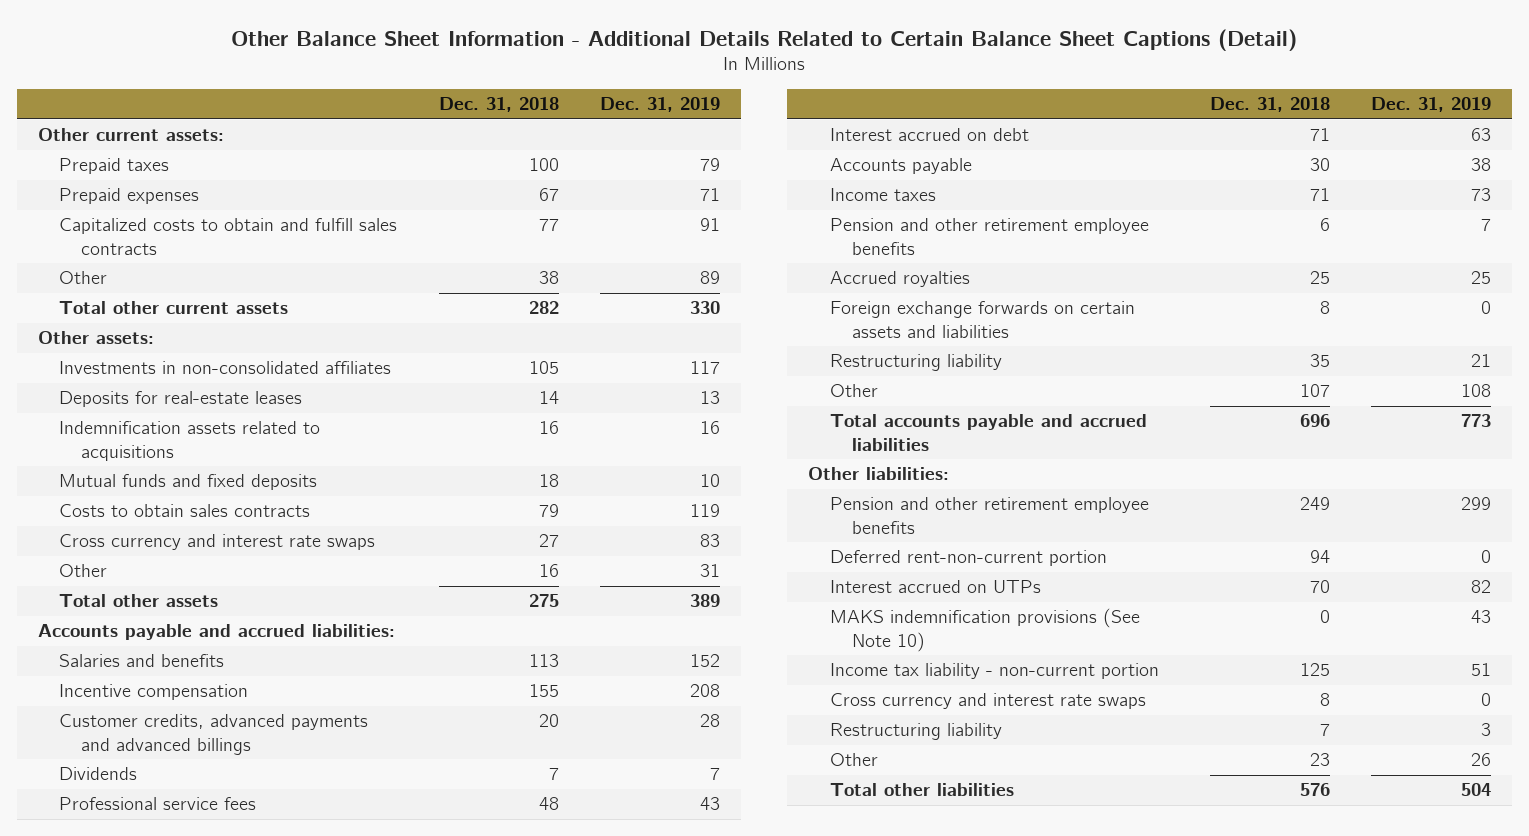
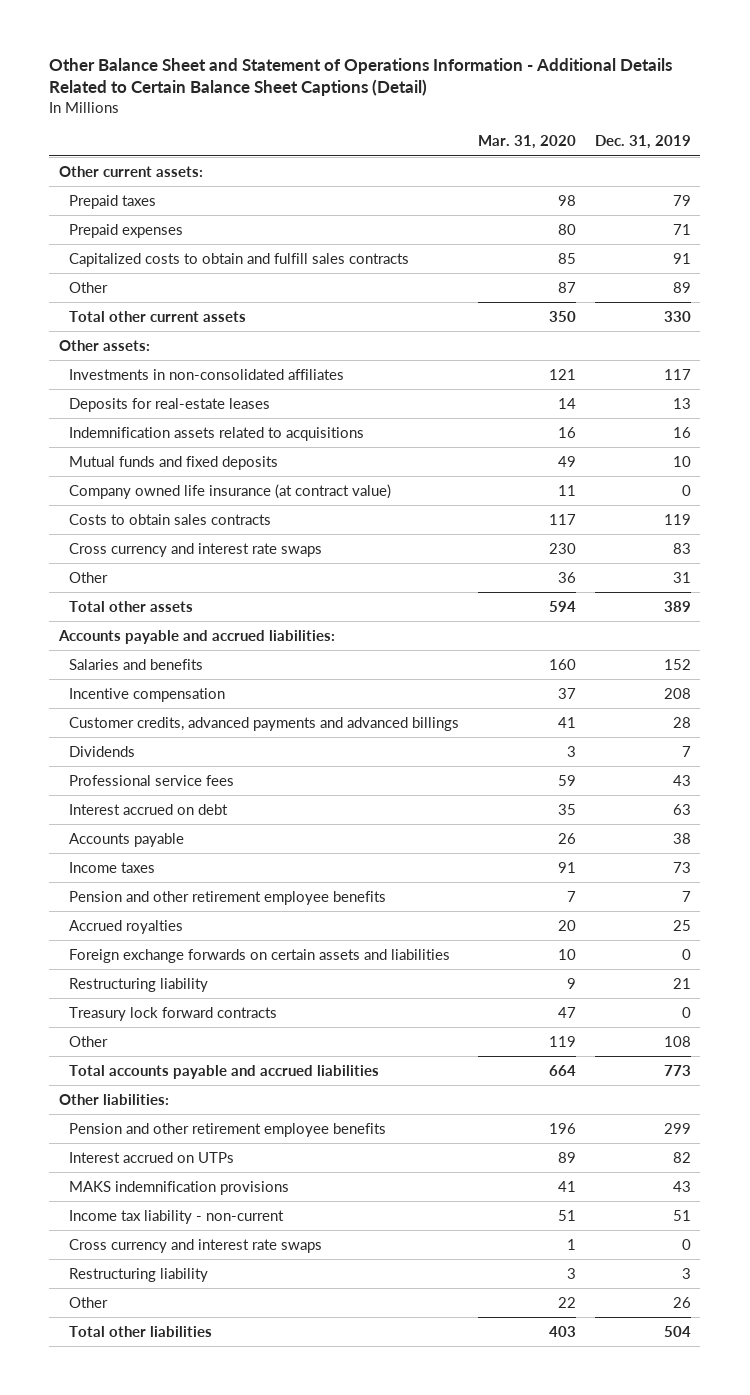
- Other Balance Sheet Information - Additional Details Related to Certain Balance Sheet Captions (Detail)
+ Other Balance Sheet and Statement of Operations Information - Additional Details Related to Certain Balance Sheet Captions (Detail)
- | Dec. 31, 2018 | Dec. 31, 2019
+ | Mar. 31, 2020 | Dec. 31, 2019
+ Company owned life insurance (at contract value) | 11 | 0
+ Treasury lock forward contracts | 47 | 0
- Deferred rent-non-current portion | 94 | 0
- MAKS indemnification provisions (See Note 10) | 0 | 43
- Income tax liability - non-current portion | 125 | 51
+ MAKS indemnification provisions | 41 | 43
+ Income tax liability - non-current | 51 | 51

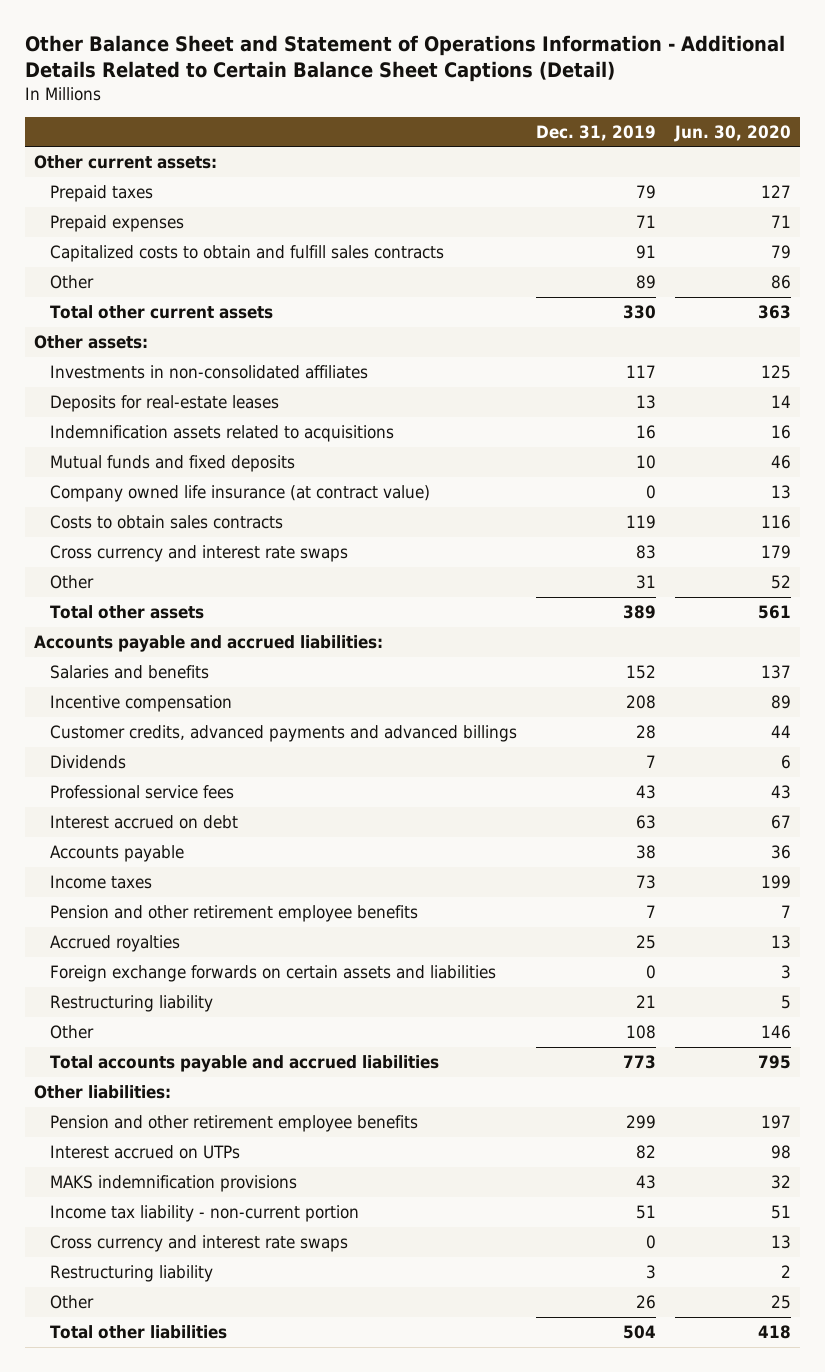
- | Mar. 31, 2020 | Dec. 31, 2019
+ | Dec. 31, 2019 | Jun. 30, 2020
- Treasury lock forward contracts | 47 | 0
- Income tax liability - non-current | 51 | 51
+ Income tax liability - non-current portion | 51 | 51

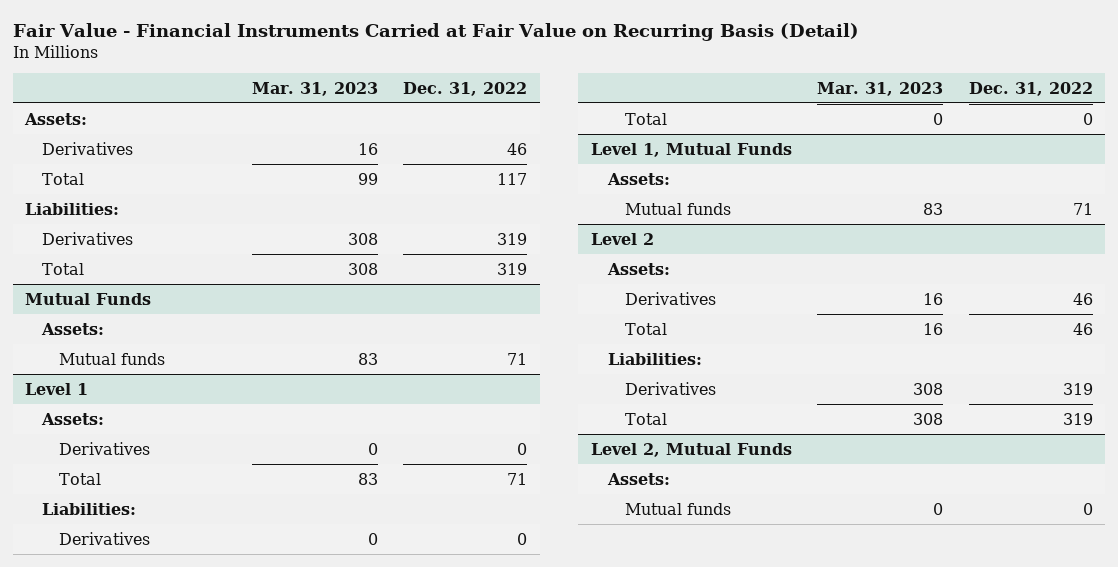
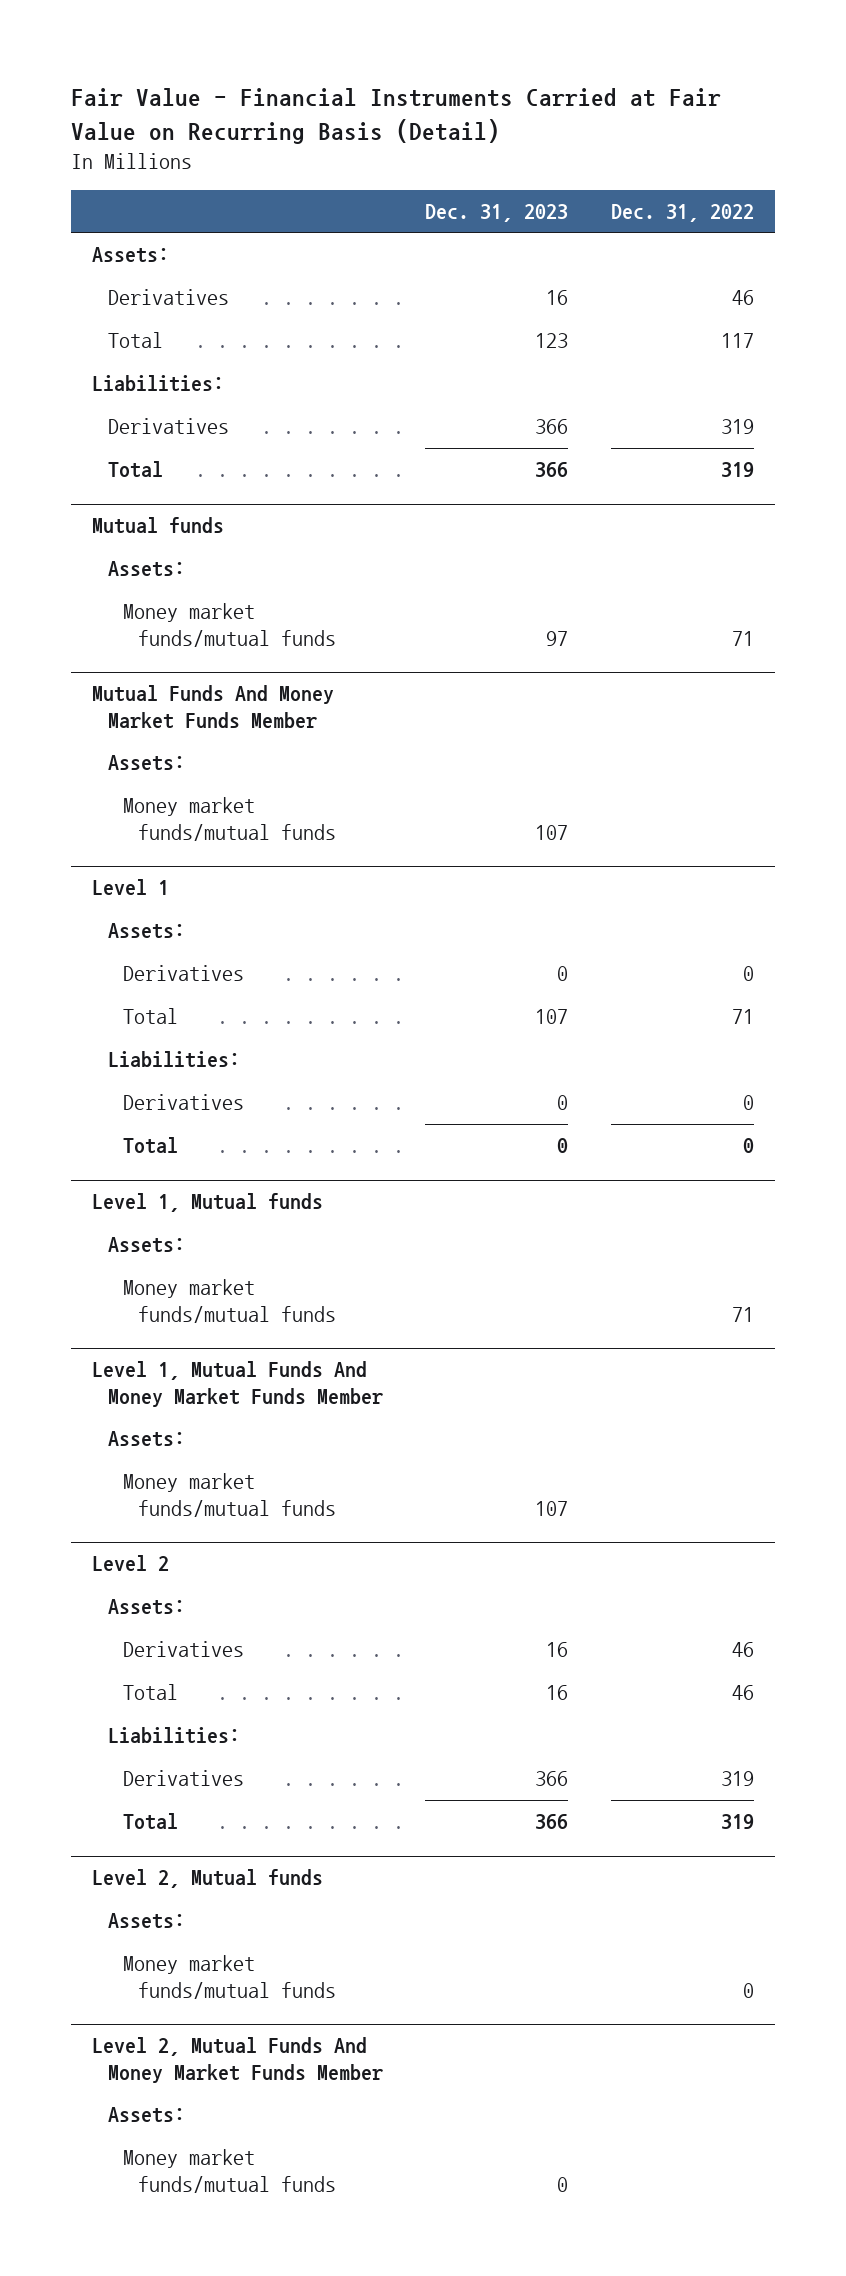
- | Mar. 31, 2023 | Dec. 31, 2022
+ | Dec. 31, 2023 | Dec. 31, 2022
- Mutual Funds
+ Mutual funds
- Mutual funds | 83 | 71
+ Money market funds/mutual funds | 97 | 71
+ Mutual Funds And Money Market Funds Member
+ Assets:
+ Money market funds/mutual funds | 107 |
- Level 1, Mutual Funds
+ Level 1, Mutual funds
- Mutual funds | 83 | 71
+ Money market funds/mutual funds | | 71
+ Level 1, Mutual Funds And Money Market Funds Member
+ Assets:
+ Money market funds/mutual funds | 107 |
- Level 2, Mutual Funds
+ Level 2, Mutual funds
- Mutual funds | 0 | 0
+ Money market funds/mutual funds | | 0
+ Level 2, Mutual Funds And Money Market Funds Member
+ Assets:
+ Money market funds/mutual funds | 0 |

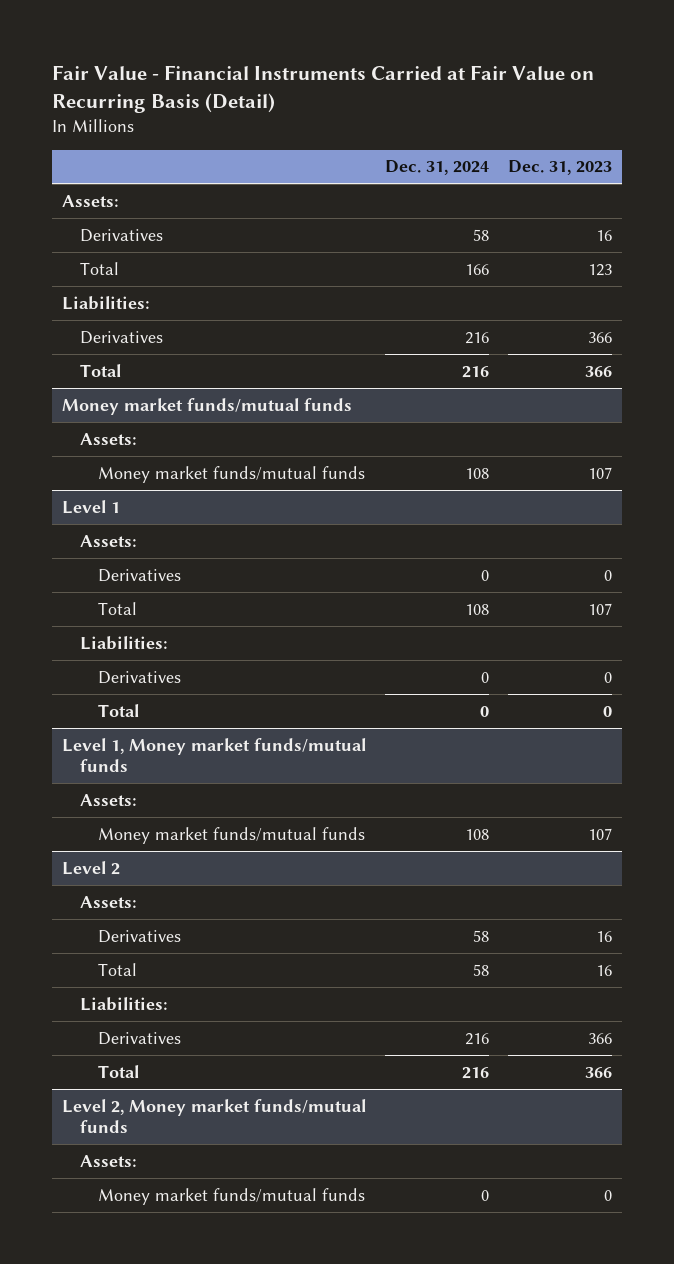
- | Dec. 31, 2023 | Dec. 31, 2022
+ | Dec. 31, 2024 | Dec. 31, 2023
- Mutual funds
- Assets:
- Money market funds/mutual funds | 97 | 71
- Mutual Funds And Money Market Funds Member
+ Money market funds/mutual funds
- Level 1, Mutual funds
- Assets:
- Money market funds/mutual funds | | 71
- Level 1, Mutual Funds And Money Market Funds Member
+ Level 1, Money market funds/mutual funds
- Level 2, Mutual funds
- Assets:
- Money market funds/mutual funds | | 0
- Level 2, Mutual Funds And Money Market Funds Member
+ Level 2, Money market funds/mutual funds

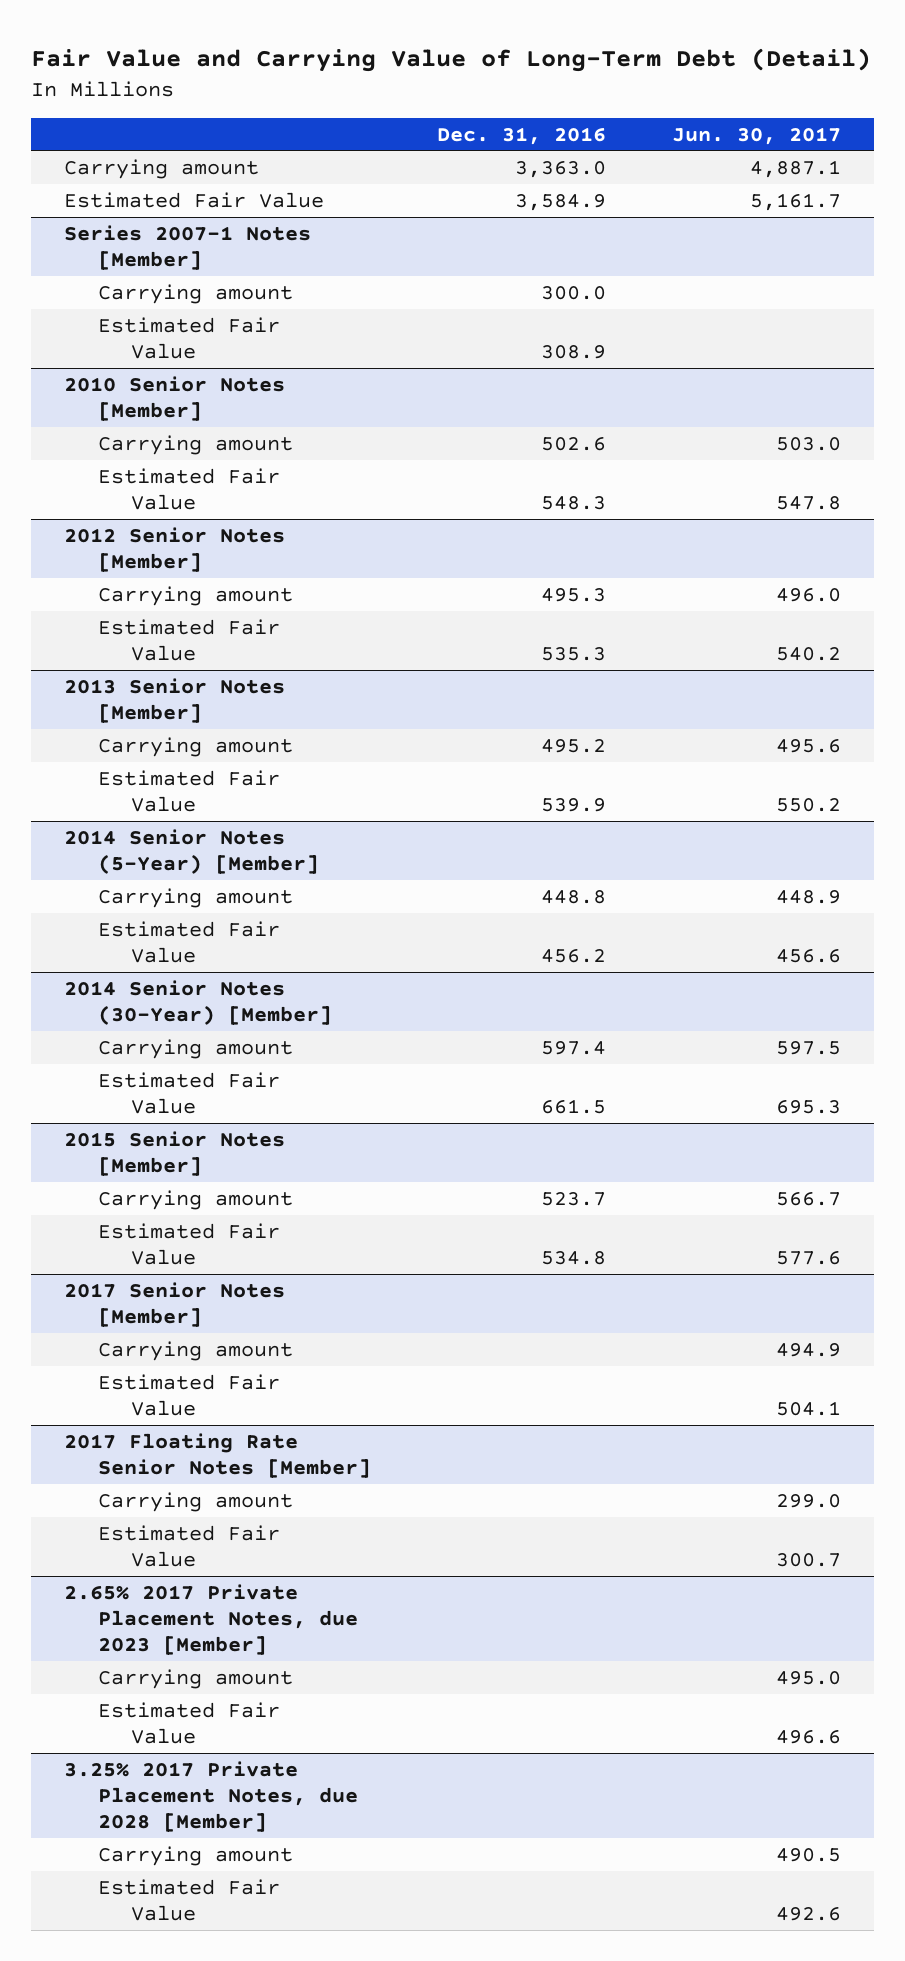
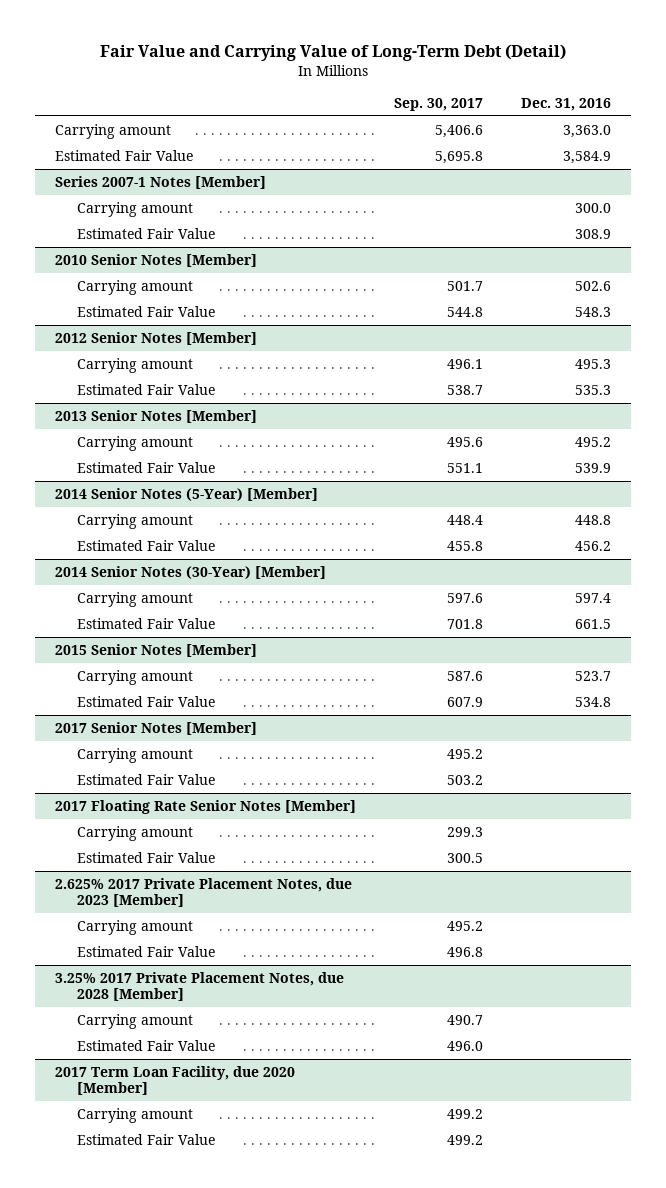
- | Dec. 31, 2016 | Jun. 30, 2017
+ | Sep. 30, 2017 | Dec. 31, 2016
- 2.65% 2017 Private Placement Notes, due 2023 [Member]
+ 2.625% 2017 Private Placement Notes, due 2023 [Member]
+ 2017 Term Loan Facility, due 2020 [Member]
+ Carrying amount | 499.2 |
+ Estimated Fair Value | 499.2 |

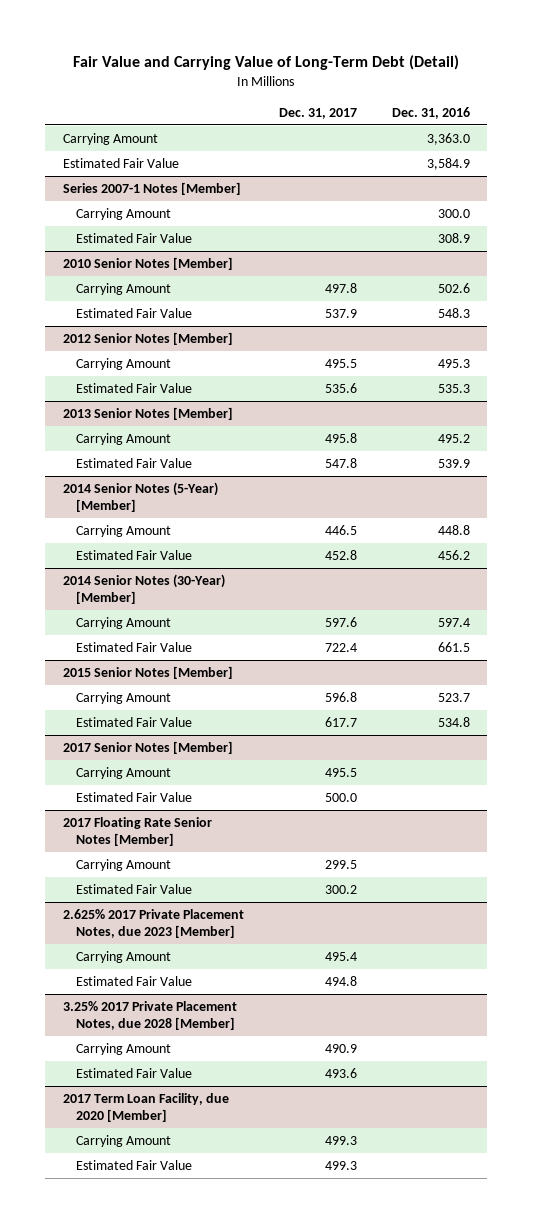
- | Sep. 30, 2017 | Dec. 31, 2016
+ | Dec. 31, 2017 | Dec. 31, 2016
- Carrying amount | 5,406.6 | 3,363.0
+ Carrying Amount | | 3,363.0
@ Series 2007-1 Notes [Member]
- Carrying amount | | 300.0
+ Carrying Amount | | 300.0
@ 2010 Senior Notes [Member]
- Carrying amount | 501.7 | 502.6
+ Carrying Amount | 497.8 | 502.6
@ 2012 Senior Notes [Member]
- Carrying amount | 496.1 | 495.3
+ Carrying Amount | 495.5 | 495.3
@ 2013 Senior Notes [Member]
- Carrying amount | 495.6 | 495.2
+ Carrying Amount | 495.8 | 495.2
@ 2014 Senior Notes (5-Year) [Member]
- Carrying amount | 448.4 | 448.8
+ Carrying Amount | 446.5 | 448.8
@ 2014 Senior Notes (30-Year) [Member]
- Carrying amount | 597.6 | 597.4
+ Carrying Amount | 597.6 | 597.4
@ 2015 Senior Notes [Member]
- Carrying amount | 587.6 | 523.7
+ Carrying Amount | 596.8 | 523.7
@ 2017 Senior Notes [Member]
- Carrying amount | 495.2 |
+ Carrying Amount | 495.5 |
@ 2017 Floating Rate Senior Notes [Member]
- Carrying amount | 299.3 |
+ Carrying Amount | 299.5 |
@ 2.625% 2017 Private Placement Notes, due 2023 [Member]
- Carrying amount | 495.2 |
+ Carrying Amount | 495.4 |
@ 3.25% 2017 Private Placement Notes, due 2028 [Member]
- Carrying amount | 490.7 |
+ Carrying Amount | 490.9 |
@ 2017 Term Loan Facility, due 2020 [Member]
- Carrying amount | 499.2 |
+ Carrying Amount | 499.3 |

